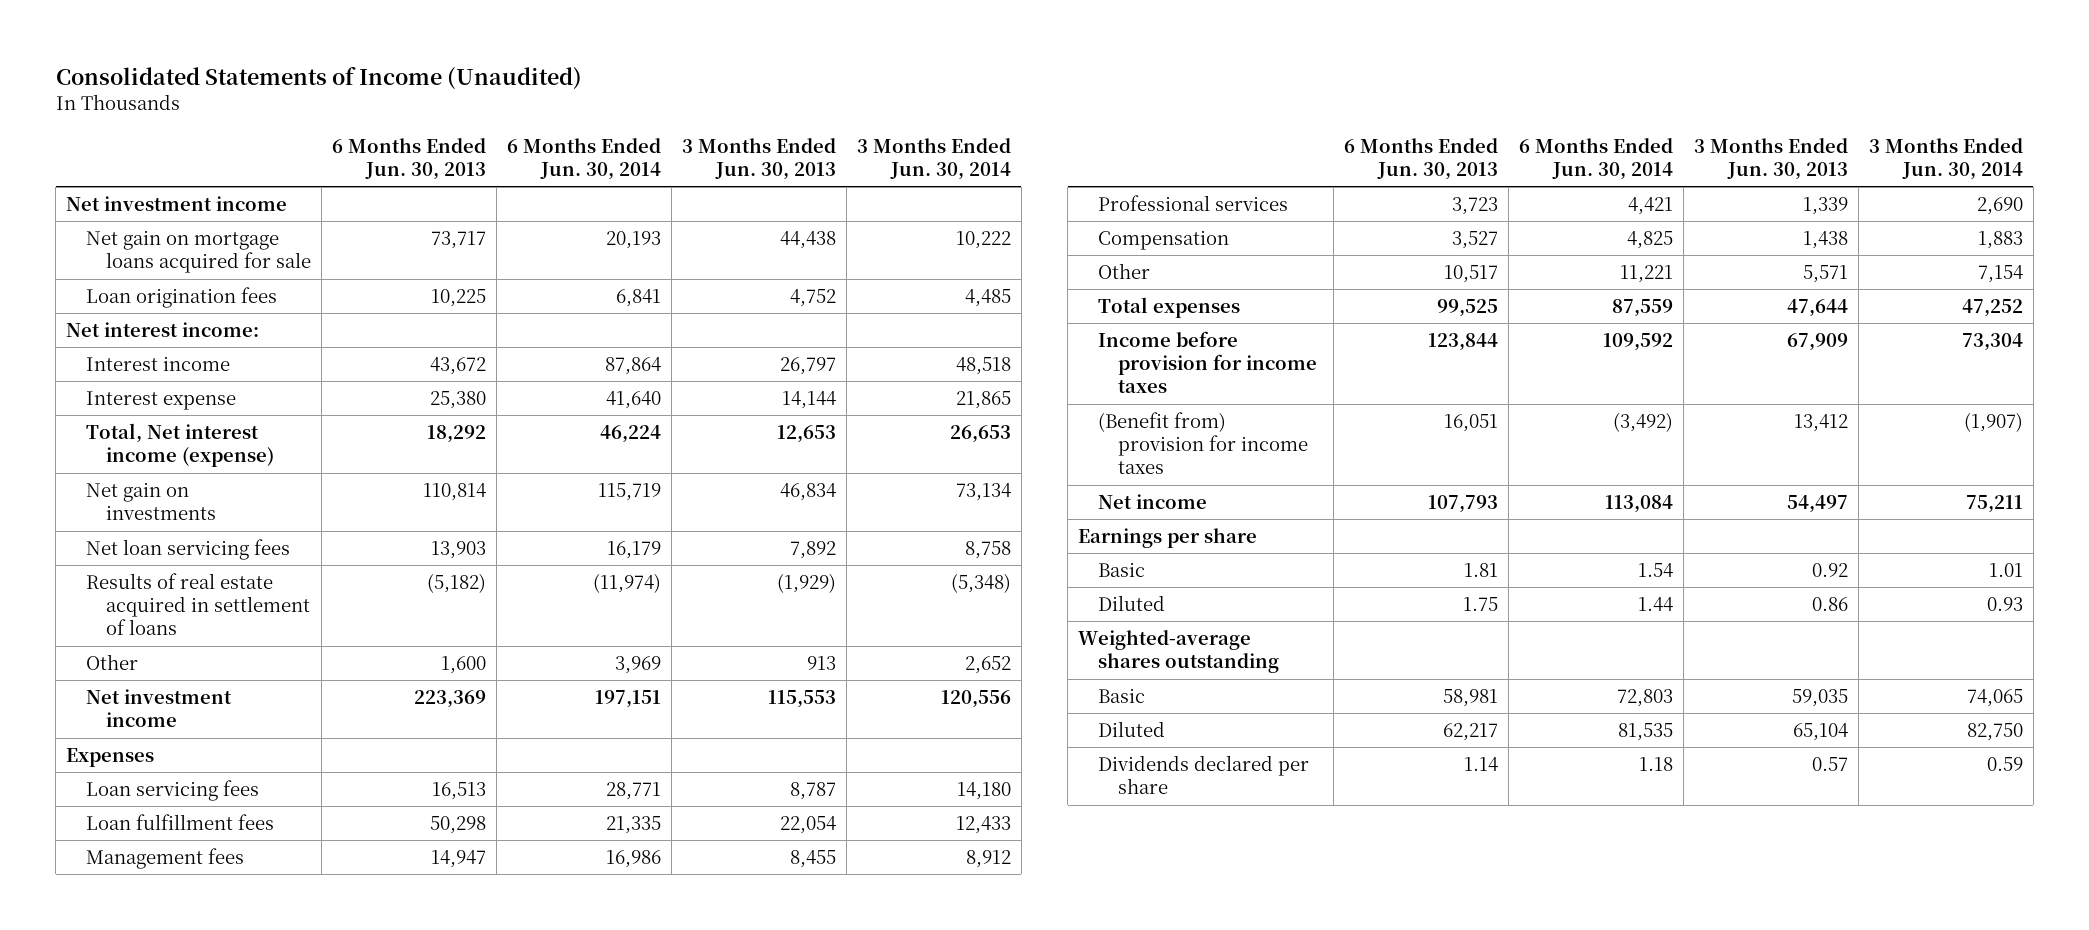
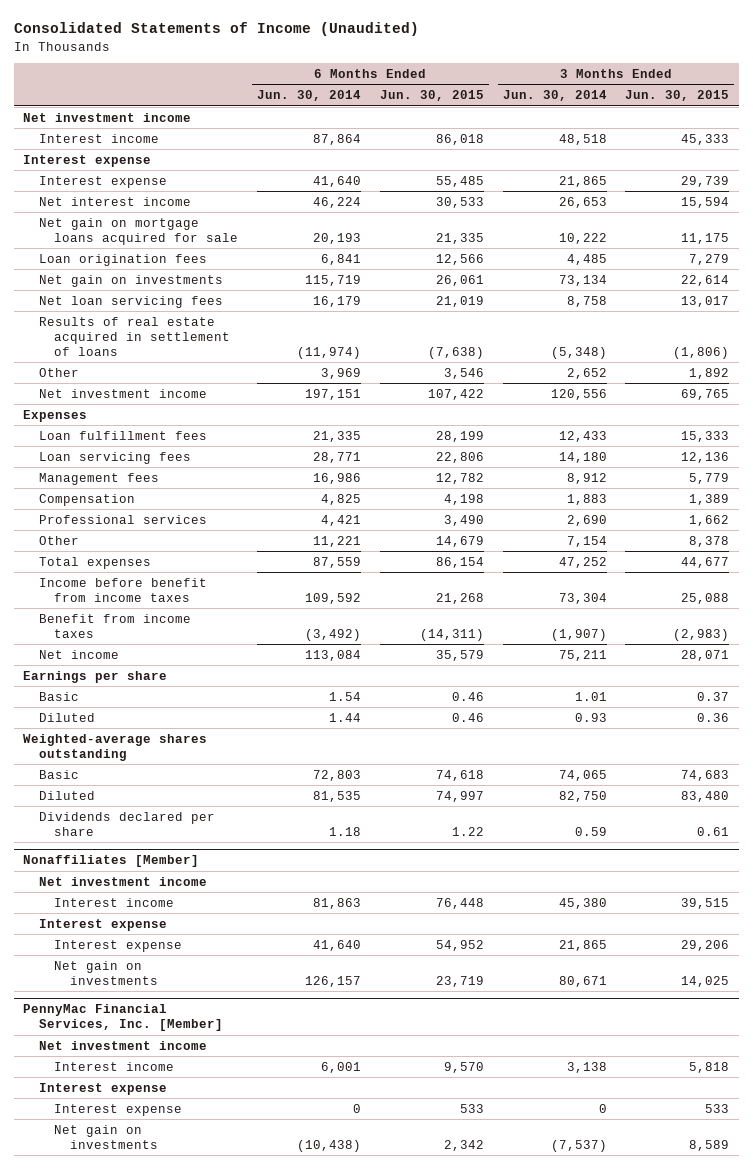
- | 6 Months Ended Jun. 30, 2013 | 6 Months Ended Jun. 30, 2014 | 3 Months Ended Jun. 30, 2013 | 3 Months Ended Jun. 30, 2014
+ | 6 Months Ended Jun. 30, 2014 | 6 Months Ended Jun. 30, 2015 | 3 Months Ended Jun. 30, 2014 | 3 Months Ended Jun. 30, 2015
- Net interest income:
+ Interest expense
- Total, Net interest income (expense) | 18,292 | 46,224 | 12,653 | 26,653
+ Net interest income | 46,224 | 30,533 | 26,653 | 15,594
moved down: Net gain on mortgage loans acquired for sale | 20,193 | 21,335 | 10,222 | 11,175
moved down: Loan origination fees | 6,841 | 12,566 | 4,485 | 7,279
moved down: Loan servicing fees | 28,771 | 22,806 | 14,180 | 12,136
moved down: Professional services | 4,421 | 3,490 | 2,690 | 1,662
- Income before provision for income taxes | 123,844 | 109,592 | 67,909 | 73,304
- (Benefit from) provision for income taxes | 16,051 | (3,492) | 13,412 | (1,907)
+ Income before benefit from income taxes | 109,592 | 21,268 | 73,304 | 25,088
+ Benefit from income taxes | (3,492) | (14,311) | (1,907) | (2,983)
+ Nonaffiliates [Member]
+ Net investment income
+ Interest income | 81,863 | 76,448 | 45,380 | 39,515
+ Interest expense
+ Interest expense | 41,640 | 54,952 | 21,865 | 29,206
+ Net gain on investments | 126,157 | 23,719 | 80,671 | 14,025
+ PennyMac Financial Services, Inc. [Member]
+ Net investment income
+ Interest income | 6,001 | 9,570 | 3,138 | 5,818
+ Interest expense
+ Interest expense | 0 | 533 | 0 | 533
+ Net gain on investments | (10,438) | 2,342 | (7,537) | 8,589

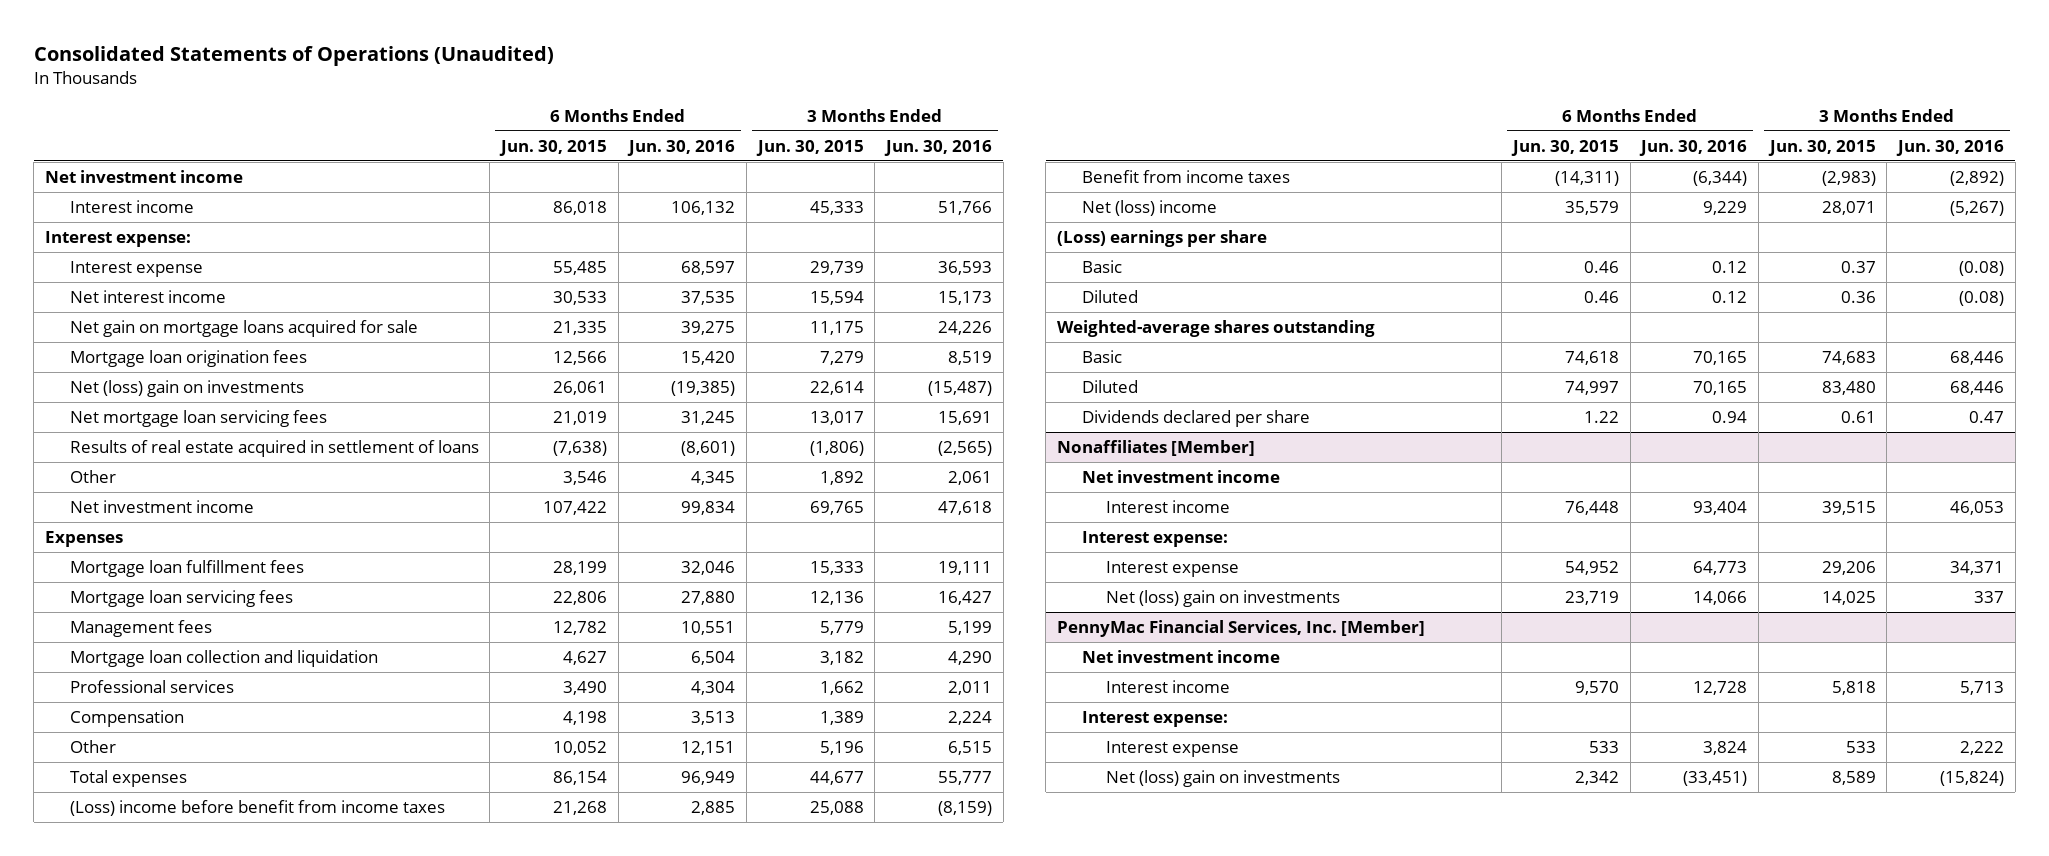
- Consolidated Statements of Income (Unaudited)
+ Consolidated Statements of Operations (Unaudited)
- | 6 Months Ended Jun. 30, 2014 | 6 Months Ended Jun. 30, 2015 | 3 Months Ended Jun. 30, 2014 | 3 Months Ended Jun. 30, 2015
+ | 6 Months Ended Jun. 30, 2015 | 6 Months Ended Jun. 30, 2016 | 3 Months Ended Jun. 30, 2015 | 3 Months Ended Jun. 30, 2016
- Interest expense
+ Interest expense:
- Loan origination fees | 6,841 | 12,566 | 4,485 | 7,279
- Net gain on investments | 115,719 | 26,061 | 73,134 | 22,614
- Net loan servicing fees | 16,179 | 21,019 | 8,758 | 13,017
+ Mortgage loan origination fees | 12,566 | 15,420 | 7,279 | 8,519
+ Net (loss) gain on investments | 26,061 | (19,385) | 22,614 | (15,487)
+ Net mortgage loan servicing fees | 21,019 | 31,245 | 13,017 | 15,691
- Loan fulfillment fees | 21,335 | 28,199 | 12,433 | 15,333
- Loan servicing fees | 28,771 | 22,806 | 14,180 | 12,136
+ Mortgage loan fulfillment fees | 28,199 | 32,046 | 15,333 | 19,111
+ Mortgage loan servicing fees | 22,806 | 27,880 | 12,136 | 16,427
+ Mortgage loan collection and liquidation | 4,627 | 6,504 | 3,182 | 4,290
- Other | 11,221 | 14,679 | 7,154 | 8,378
moved down: Compensation | 4,198 | 3,513 | 1,389 | 2,224
+ Other | 10,052 | 12,151 | 5,196 | 6,515
- Income before benefit from income taxes | 109,592 | 21,268 | 73,304 | 25,088
+ (Loss) income before benefit from income taxes | 21,268 | 2,885 | 25,088 | (8,159)
- Net income | 113,084 | 35,579 | 75,211 | 28,071
- Earnings per share
+ Net (loss) income | 35,579 | 9,229 | 28,071 | (5,267)
+ (Loss) earnings per share
@ Nonaffiliates [Member]
- Interest expense
+ Interest expense:
- Net gain on investments | 126,157 | 23,719 | 80,671 | 14,025
+ Net (loss) gain on investments | 23,719 | 14,066 | 14,025 | 337
@ PennyMac Financial Services, Inc. [Member]
- Interest expense
+ Interest expense:
- Net gain on investments | (10,438) | 2,342 | (7,537) | 8,589
+ Net (loss) gain on investments | 2,342 | (33,451) | 8,589 | (15,824)

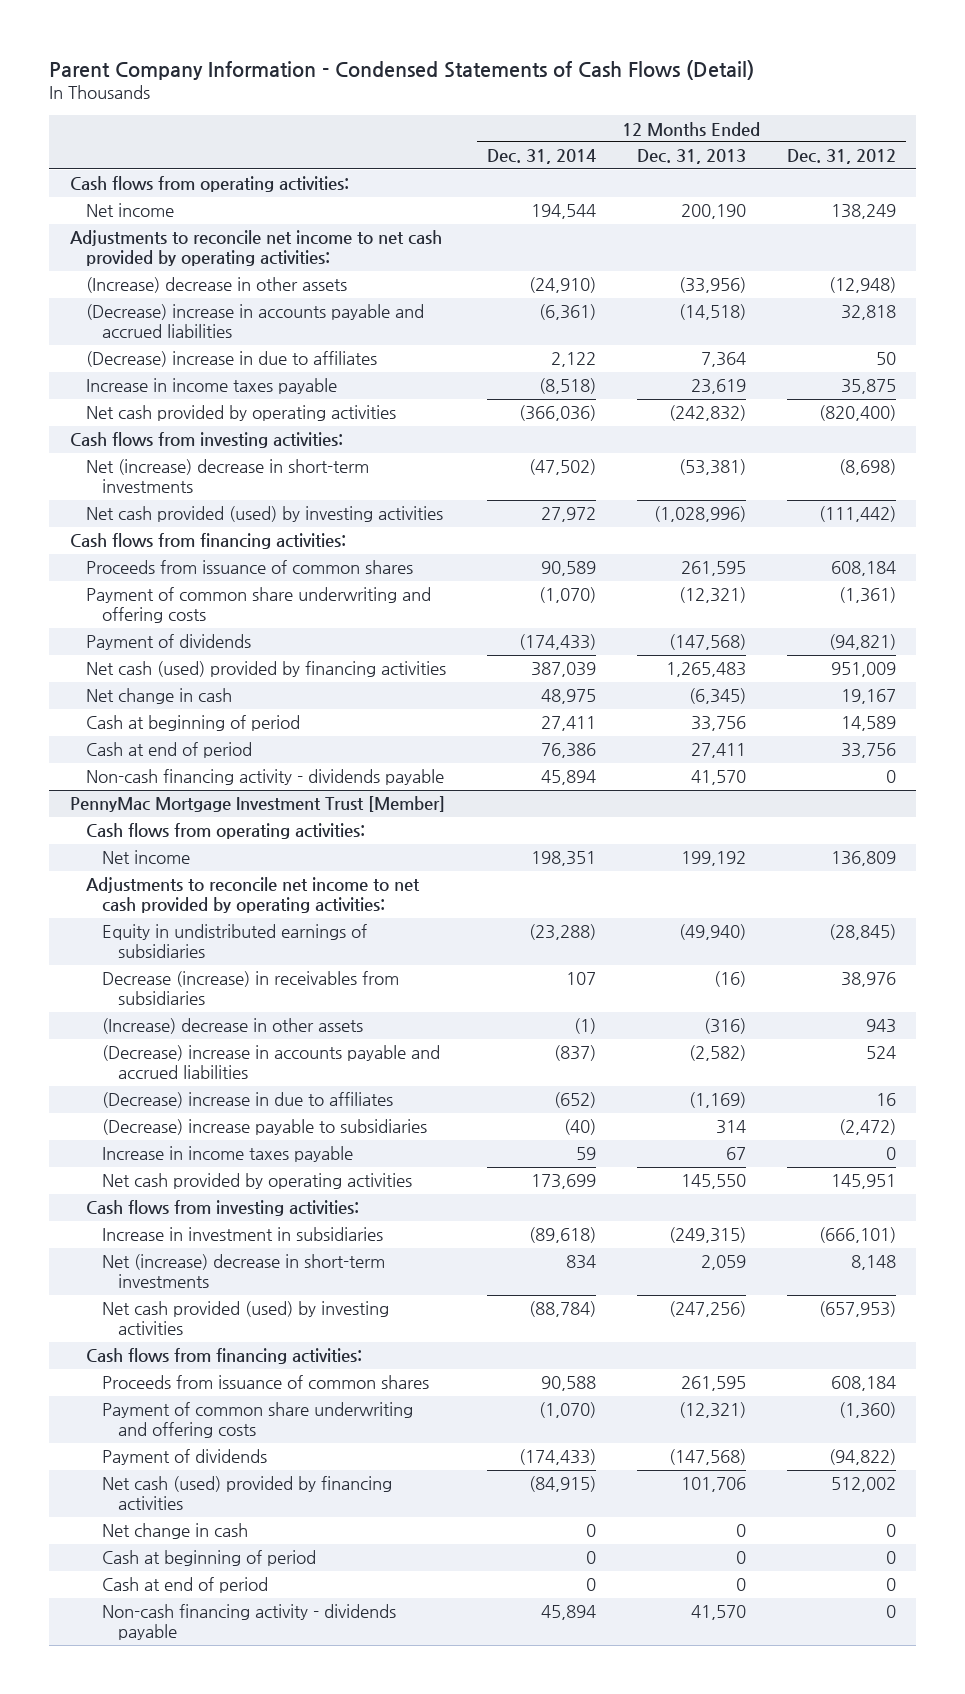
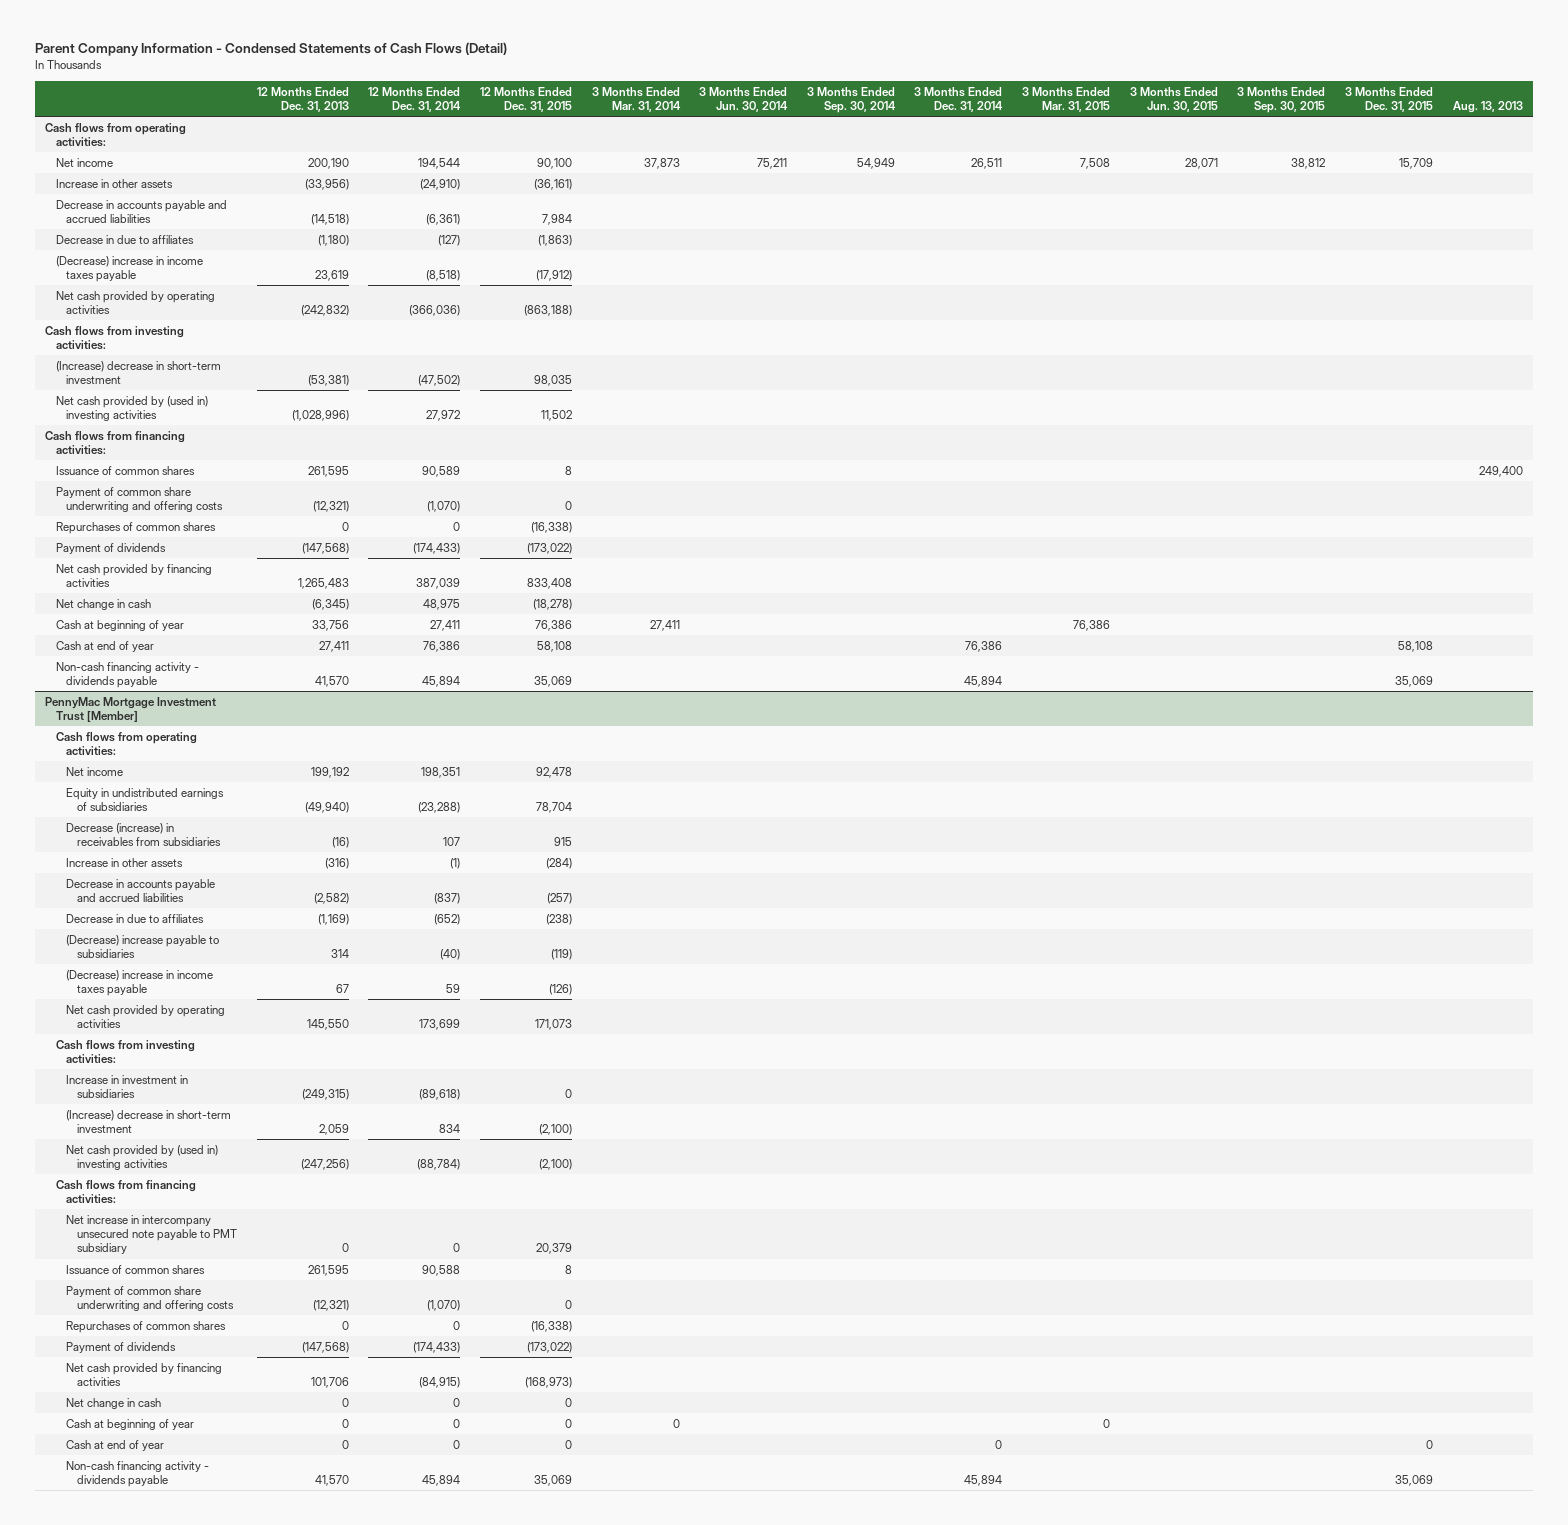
- | 12 Months Ended Dec. 31, 2014 | 12 Months Ended Dec. 31, 2013 | 12 Months Ended Dec. 31, 2012
+ | 12 Months Ended Dec. 31, 2013 | 12 Months Ended Dec. 31, 2014 | 12 Months Ended Dec. 31, 2015 | 3 Months Ended Mar. 31, 2014 | 3 Months Ended Jun. 30, 2014 | 3 Months Ended Sep. 30, 2014 | 3 Months Ended Dec. 31, 2014 | 3 Months Ended Mar. 31, 2015 | 3 Months Ended Jun. 30, 2015 | 3 Months Ended Sep. 30, 2015 | 3 Months Ended Dec. 31, 2015 | Aug. 13, 2013
- Adjustments to reconcile net income to net cash provided by operating activities:
- (Increase) decrease in other assets | (24,910) | (33,956) | (12,948)
- (Decrease) increase in accounts payable and accrued liabilities | (6,361) | (14,518) | 32,818
- (Decrease) increase in due to affiliates | 2,122 | 7,364 | 50
- Increase in income taxes payable | (8,518) | 23,619 | 35,875
+ Increase in other assets | (33,956) | (24,910) | (36,161) | | | | | | | | |
+ Decrease in accounts payable and accrued liabilities | (14,518) | (6,361) | 7,984 | | | | | | | | |
+ Decrease in due to affiliates | (1,180) | (127) | (1,863) | | | | | | | | |
+ (Decrease) increase in income taxes payable | 23,619 | (8,518) | (17,912) | | | | | | | | |
- Net (increase) decrease in short-term investments | (47,502) | (53,381) | (8,698)
- Net cash provided (used) by investing activities | 27,972 | (1,028,996) | (111,442)
+ (Increase) decrease in short-term investment | (53,381) | (47,502) | 98,035 | | | | | | | | |
+ Net cash provided by (used in) investing activities | (1,028,996) | 27,972 | 11,502 | | | | | | | | |
- Proceeds from issuance of common shares | 90,589 | 261,595 | 608,184
+ Issuance of common shares | 261,595 | 90,589 | 8 | | | | | | | | | 249,400
+ Repurchases of common shares | 0 | 0 | (16,338) | | | | | | | | |
- Net cash (used) provided by financing activities | 387,039 | 1,265,483 | 951,009
+ Net cash provided by financing activities | 1,265,483 | 387,039 | 833,408 | | | | | | | | |
- Cash at beginning of period | 27,411 | 33,756 | 14,589
- Cash at end of period | 76,386 | 27,411 | 33,756
+ Cash at beginning of year | 33,756 | 27,411 | 76,386 | 27,411 | | | | 76,386 | | | |
+ Cash at end of year | 27,411 | 76,386 | 58,108 | | | | 76,386 | | | | 58,108 |
@ PennyMac Mortgage Investment Trust [Member]
- Adjustments to reconcile net income to net cash provided by operating activities:
- (Increase) decrease in other assets | (1) | (316) | 943
- (Decrease) increase in accounts payable and accrued liabilities | (837) | (2,582) | 524
- (Decrease) increase in due to affiliates | (652) | (1,169) | 16
+ Increase in other assets | (316) | (1) | (284) | | | | | | | | |
+ Decrease in accounts payable and accrued liabilities | (2,582) | (837) | (257) | | | | | | | | |
+ Decrease in due to affiliates | (1,169) | (652) | (238) | | | | | | | | |
- Increase in income taxes payable | 59 | 67 | 0
+ (Decrease) increase in income taxes payable | 67 | 59 | (126) | | | | | | | | |
- Net (increase) decrease in short-term investments | 834 | 2,059 | 8,148
- Net cash provided (used) by investing activities | (88,784) | (247,256) | (657,953)
+ (Increase) decrease in short-term investment | 2,059 | 834 | (2,100) | | | | | | | | |
+ Net cash provided by (used in) investing activities | (247,256) | (88,784) | (2,100) | | | | | | | | |
- Proceeds from issuance of common shares | 90,588 | 261,595 | 608,184
+ Net increase in intercompany unsecured note payable to PMT subsidiary | 0 | 0 | 20,379 | | | | | | | | |
+ Issuance of common shares | 261,595 | 90,588 | 8 | | | | | | | | |
+ Repurchases of common shares | 0 | 0 | (16,338) | | | | | | | | |
- Net cash (used) provided by financing activities | (84,915) | 101,706 | 512,002
+ Net cash provided by financing activities | 101,706 | (84,915) | (168,973) | | | | | | | | |
- Cash at beginning of period | 0 | 0 | 0
- Cash at end of period | 0 | 0 | 0
+ Cash at beginning of year | 0 | 0 | 0 | 0 | | | | 0 | | | |
+ Cash at end of year | 0 | 0 | 0 | | | | 0 | | | | 0 |

